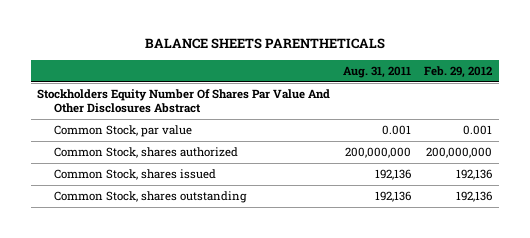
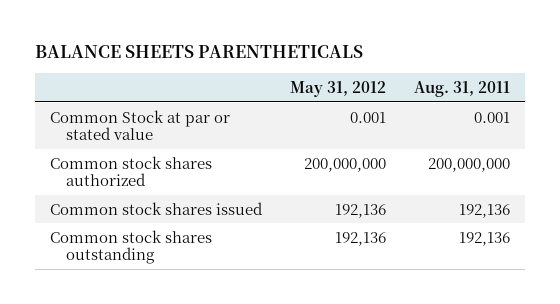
- | Aug. 31, 2011 | Feb. 29, 2012
+ | May 31, 2012 | Aug. 31, 2011
- Stockholders Equity Number Of Shares Par Value And Other Disclosures Abstract
- Common Stock, par value | 0.001 | 0.001
- Common Stock, shares authorized | 200,000,000 | 200,000,000
- Common Stock, shares issued | 192,136 | 192,136
- Common Stock, shares outstanding | 192,136 | 192,136
+ Common Stock at par or stated value | 0.001 | 0.001
+ Common stock shares authorized | 200,000,000 | 200,000,000
+ Common stock shares issued | 192,136 | 192,136
+ Common stock shares outstanding | 192,136 | 192,136

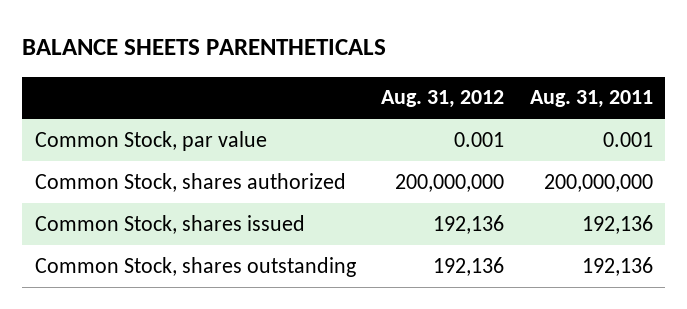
- | May 31, 2012 | Aug. 31, 2011
+ | Aug. 31, 2012 | Aug. 31, 2011
- Common Stock at par or stated value | 0.001 | 0.001
- Common stock shares authorized | 200,000,000 | 200,000,000
- Common stock shares issued | 192,136 | 192,136
- Common stock shares outstanding | 192,136 | 192,136
+ Common Stock, par value | 0.001 | 0.001
+ Common Stock, shares authorized | 200,000,000 | 200,000,000
+ Common Stock, shares issued | 192,136 | 192,136
+ Common Stock, shares outstanding | 192,136 | 192,136

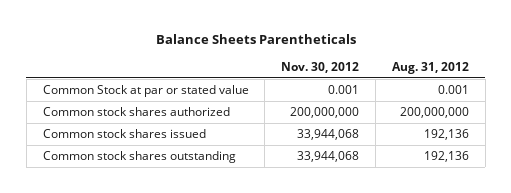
- BALANCE SHEETS PARENTHETICALS
+ Balance Sheets Parentheticals
- | Aug. 31, 2012 | Aug. 31, 2011
+ | Nov. 30, 2012 | Aug. 31, 2012
- Common Stock, par value | 0.001 | 0.001
- Common Stock, shares authorized | 200,000,000 | 200,000,000
- Common Stock, shares issued | 192,136 | 192,136
- Common Stock, shares outstanding | 192,136 | 192,136
+ Common Stock at par or stated value | 0.001 | 0.001
+ Common stock shares authorized | 200,000,000 | 200,000,000
+ Common stock shares issued | 33,944,068 | 192,136
+ Common stock shares outstanding | 33,944,068 | 192,136

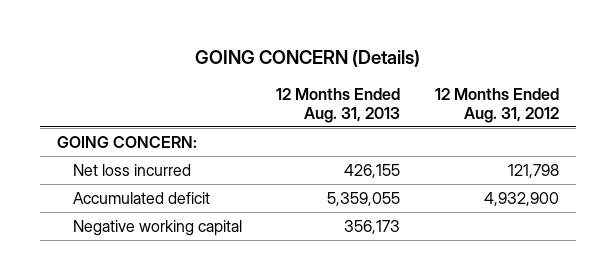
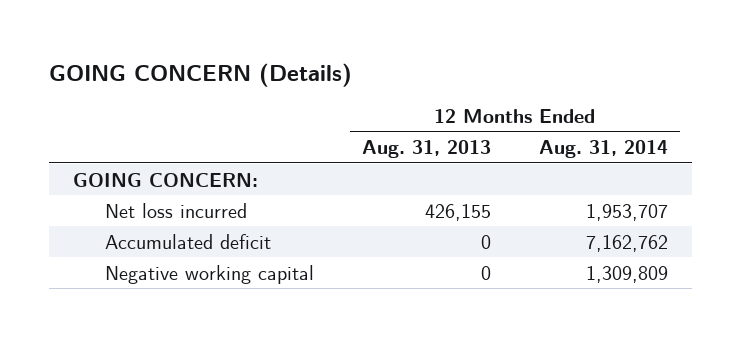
- | 12 Months Ended Aug. 31, 2013 | 12 Months Ended Aug. 31, 2012
+ | 12 Months Ended Aug. 31, 2013 | 12 Months Ended Aug. 31, 2014
- Accumulated deficit | 5,359,055 | 4,932,900
- Negative working capital | 356,173 |
+ Accumulated deficit | 0 | 7,162,762
+ Negative working capital | 0 | 1,309,809

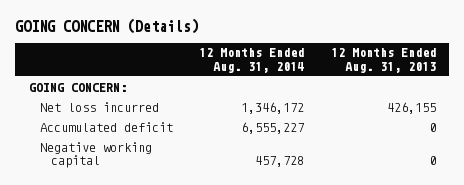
- | 12 Months Ended Aug. 31, 2013 | 12 Months Ended Aug. 31, 2014
+ | 12 Months Ended Aug. 31, 2014 | 12 Months Ended Aug. 31, 2013
- Net loss incurred | 426,155 | 1,953,707
- Accumulated deficit | 0 | 7,162,762
- Negative working capital | 0 | 1,309,809
+ Net loss incurred | 1,346,172 | 426,155
+ Accumulated deficit | 6,555,227 | 0
+ Negative working capital | 457,728 | 0

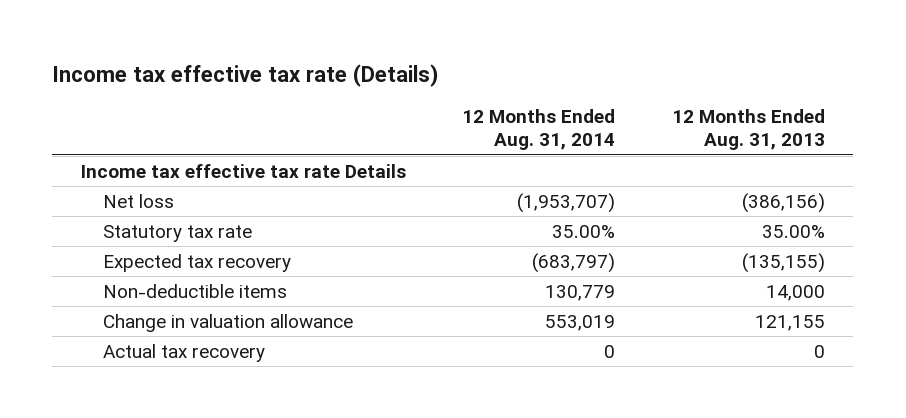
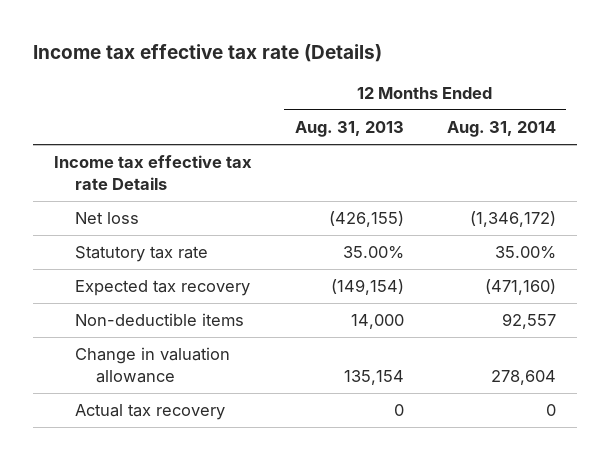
- | 12 Months Ended Aug. 31, 2014 | 12 Months Ended Aug. 31, 2013
+ | 12 Months Ended Aug. 31, 2013 | 12 Months Ended Aug. 31, 2014
- Net loss | (1,953,707) | (386,156)
+ Net loss | (426,155) | (1,346,172)
- Expected tax recovery | (683,797) | (135,155)
- Non-deductible items | 130,779 | 14,000
- Change in valuation allowance | 553,019 | 121,155
+ Expected tax recovery | (149,154) | (471,160)
+ Non-deductible items | 14,000 | 92,557
+ Change in valuation allowance | 135,154 | 278,604

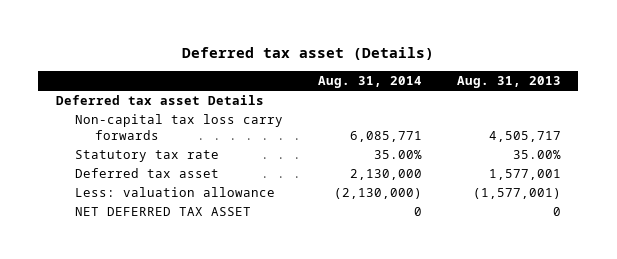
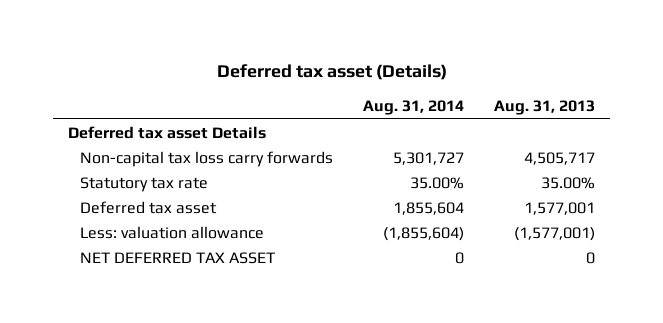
- Non-capital tax loss carry forwards | 6,085,771 | 4,505,717
+ Non-capital tax loss carry forwards | 5,301,727 | 4,505,717
- Deferred tax asset | 2,130,000 | 1,577,001
- Less: valuation allowance | (2,130,000) | (1,577,001)
+ Deferred tax asset | 1,855,604 | 1,577,001
+ Less: valuation allowance | (1,855,604) | (1,577,001)

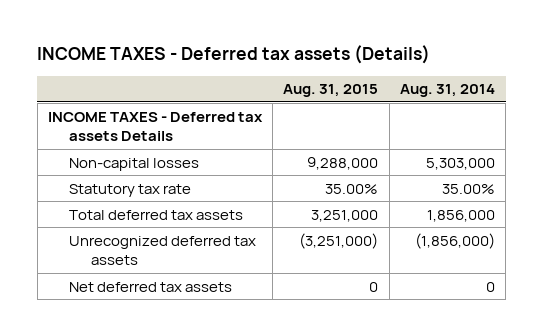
- Deferred tax asset (Details)
+ INCOME TAXES - Deferred tax assets (Details)
- | Aug. 31, 2014 | Aug. 31, 2013
+ | Aug. 31, 2015 | Aug. 31, 2014
- Deferred tax asset Details
- Non-capital tax loss carry forwards | 5,301,727 | 4,505,717
+ INCOME TAXES - Deferred tax assets Details
+ Non-capital losses | 9,288,000 | 5,303,000
- Deferred tax asset | 1,855,604 | 1,577,001
- Less: valuation allowance | (1,855,604) | (1,577,001)
- NET DEFERRED TAX ASSET | 0 | 0
+ Total deferred tax assets | 3,251,000 | 1,856,000
+ Unrecognized deferred tax assets | (3,251,000) | (1,856,000)
+ Net deferred tax assets | 0 | 0

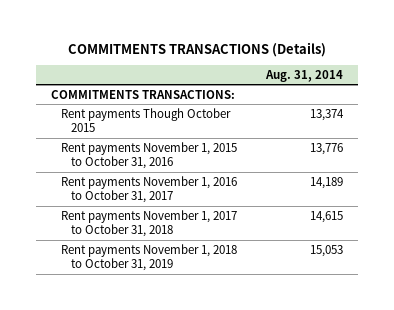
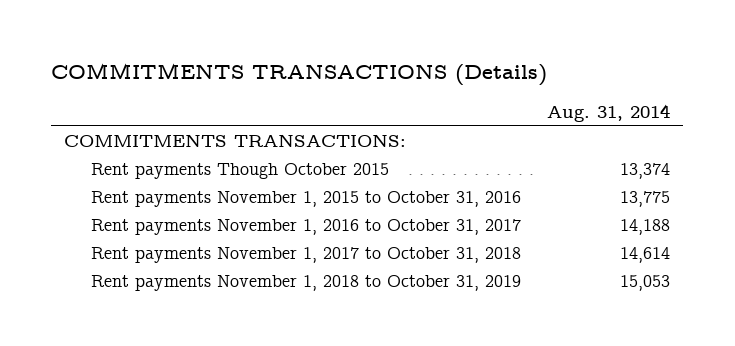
- Rent payments November 1, 2015 to October 31, 2016 | 13,776
- Rent payments November 1, 2016 to October 31, 2017 | 14,189
- Rent payments November 1, 2017 to October 31, 2018 | 14,615
+ Rent payments November 1, 2015 to October 31, 2016 | 13,775
+ Rent payments November 1, 2016 to October 31, 2017 | 14,188
+ Rent payments November 1, 2017 to October 31, 2018 | 14,614

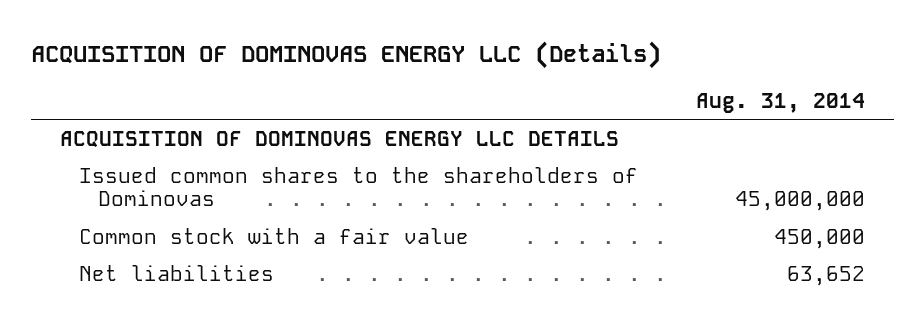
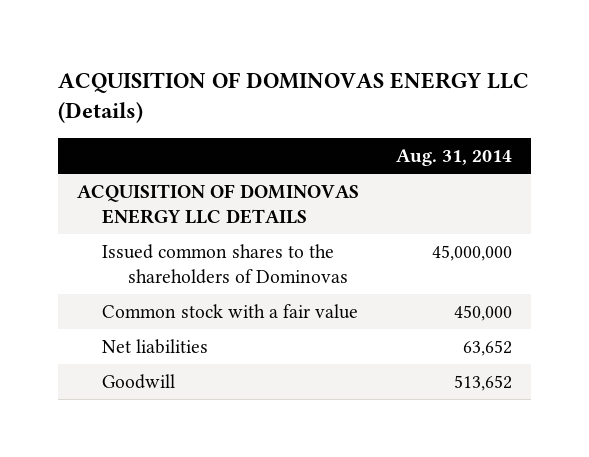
+ Goodwill | 513,652

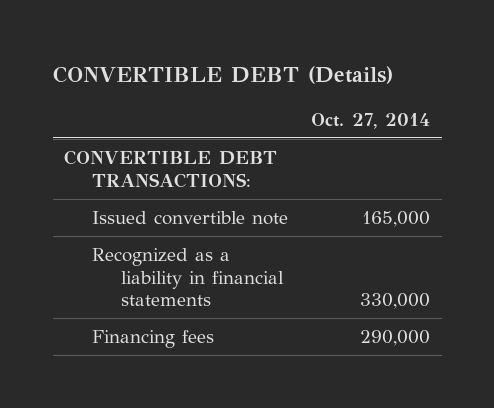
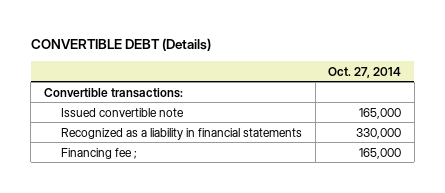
- CONVERTIBLE DEBT TRANSACTIONS:
+ Convertible transactions:
- Financing fees | 290,000
+ Financing fee ; | 165,000

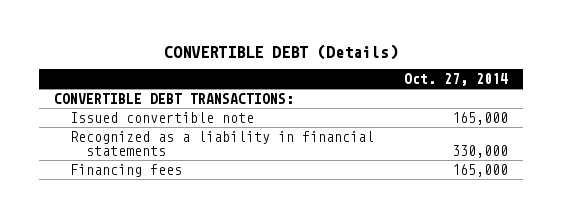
- Convertible transactions:
+ CONVERTIBLE DEBT TRANSACTIONS:
- Financing fee ; | 165,000
+ Financing fees | 165,000

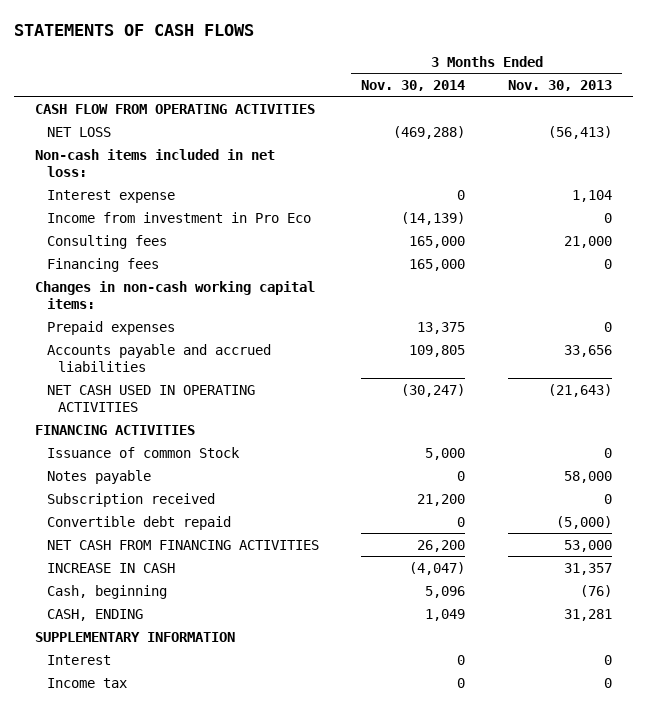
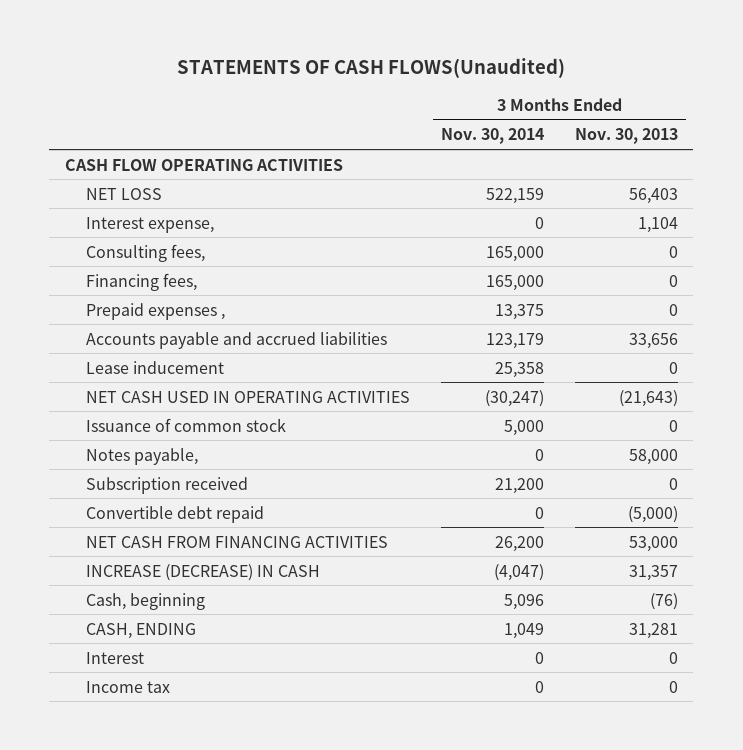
- STATEMENTS OF CASH FLOWS
+ STATEMENTS OF CASH FLOWS(Unaudited)
- CASH FLOW FROM OPERATING ACTIVITIES
- NET LOSS | (469,288) | (56,413)
- Non-cash items included in net loss:
- Interest expense | 0 | 1,104
- Income from investment in Pro Eco | (14,139) | 0
- Consulting fees | 165,000 | 21,000
- Financing fees | 165,000 | 0
- Changes in non-cash working capital items:
- Prepaid expenses | 13,375 | 0
- Accounts payable and accrued liabilities | 109,805 | 33,656
+ CASH FLOW OPERATING ACTIVITIES
+ NET LOSS | 522,159 | 56,403
+ Interest expense, | 0 | 1,104
+ Consulting fees, | 165,000 | 0
+ Financing fees, | 165,000 | 0
+ Prepaid expenses , | 13,375 | 0
+ Accounts payable and accrued liabilities | 123,179 | 33,656
+ Lease inducement | 25,358 | 0
- FINANCING ACTIVITIES
- Issuance of common Stock | 5,000 | 0
- Notes payable | 0 | 58,000
+ Issuance of common stock | 5,000 | 0
+ Notes payable, | 0 | 58,000
- INCREASE IN CASH | (4,047) | 31,357
+ INCREASE (DECREASE) IN CASH | (4,047) | 31,357
- SUPPLEMENTARY INFORMATION

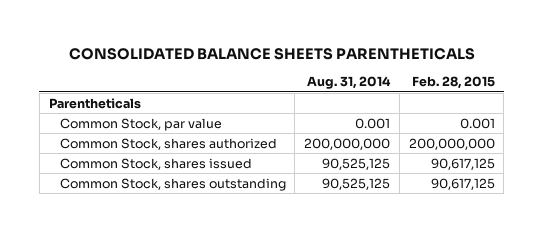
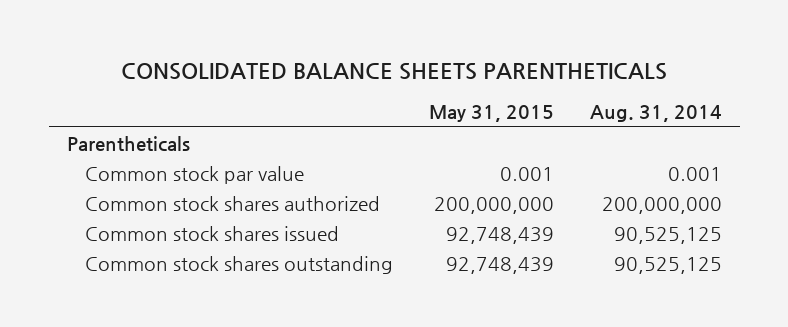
- | Aug. 31, 2014 | Feb. 28, 2015
+ | May 31, 2015 | Aug. 31, 2014
- Common Stock, par value | 0.001 | 0.001
- Common Stock, shares authorized | 200,000,000 | 200,000,000
- Common Stock, shares issued | 90,525,125 | 90,617,125
- Common Stock, shares outstanding | 90,525,125 | 90,617,125
+ Common stock par value | 0.001 | 0.001
+ Common stock shares authorized | 200,000,000 | 200,000,000
+ Common stock shares issued | 92,748,439 | 90,525,125
+ Common stock shares outstanding | 92,748,439 | 90,525,125

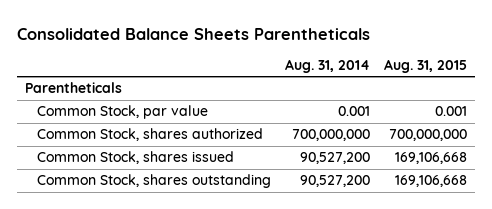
- CONSOLIDATED BALANCE SHEETS PARENTHETICALS
+ Consolidated Balance Sheets Parentheticals
- | May 31, 2015 | Aug. 31, 2014
+ | Aug. 31, 2014 | Aug. 31, 2015
- Common stock par value | 0.001 | 0.001
- Common stock shares authorized | 200,000,000 | 200,000,000
- Common stock shares issued | 92,748,439 | 90,525,125
- Common stock shares outstanding | 92,748,439 | 90,525,125
+ Common Stock, par value | 0.001 | 0.001
+ Common Stock, shares authorized | 700,000,000 | 700,000,000
+ Common Stock, shares issued | 90,527,200 | 169,106,668
+ Common Stock, shares outstanding | 90,527,200 | 169,106,668

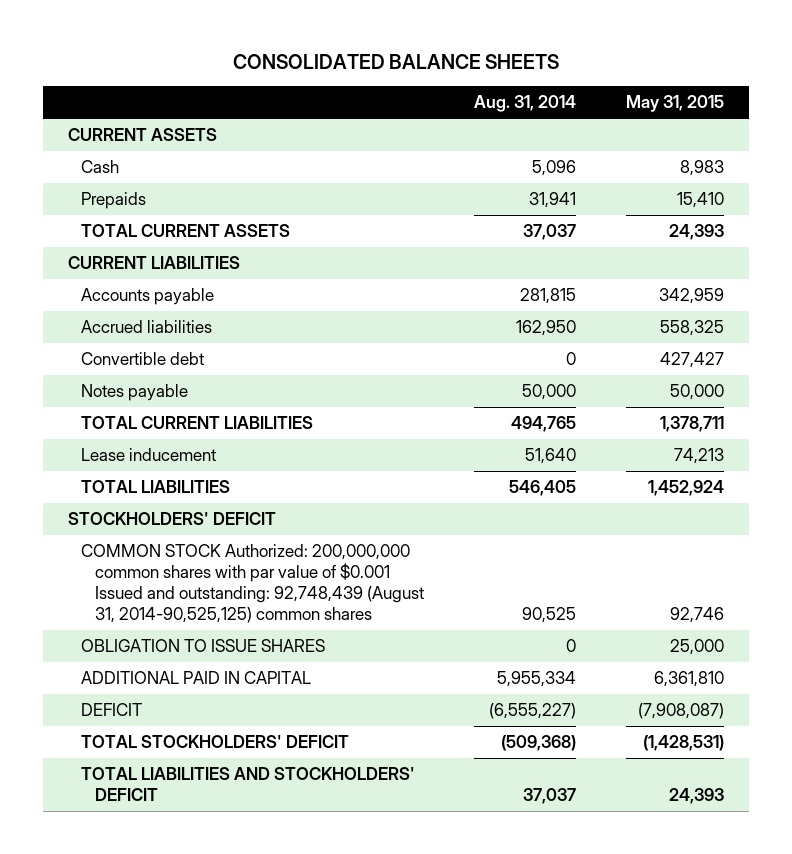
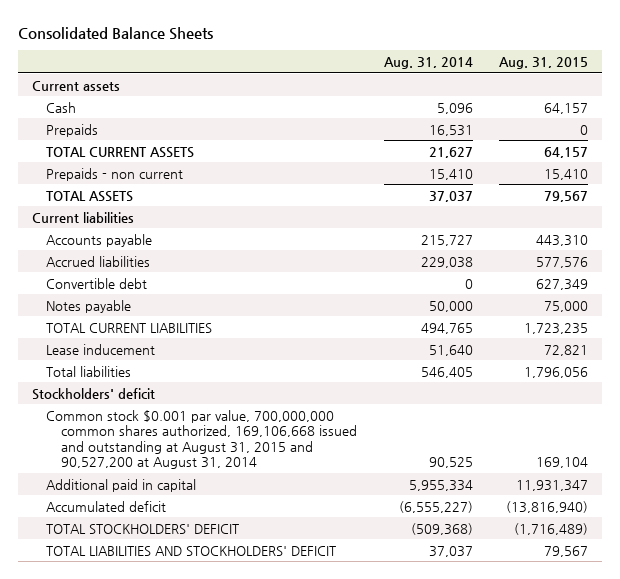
- CONSOLIDATED BALANCE SHEETS
+ Consolidated Balance Sheets
- | Aug. 31, 2014 | May 31, 2015
+ | Aug. 31, 2014 | Aug. 31, 2015
- CURRENT ASSETS
+ Current assets
- Prepaids | 31,941 | 15,410
- TOTAL CURRENT ASSETS | 37,037 | 24,393
- CURRENT LIABILITIES
- Accounts payable | 281,815 | 342,959
- Accrued liabilities | 162,950 | 558,325
+ Prepaids | 16,531 | 0
+ TOTAL CURRENT ASSETS | 21,627 | 64,157
+ Prepaids - non current | 15,410 | 15,410
+ TOTAL ASSETS | 37,037 | 79,567
+ Current liabilities
+ Accounts payable | 215,727 | 443,310
+ Accrued liabilities | 229,038 | 577,576
- TOTAL LIABILITIES | 546,405 | 1,452,924
- STOCKHOLDERS' DEFICIT
- COMMON STOCK Authorized: 200,000,000 common shares with par value of $0.001 Issued and outstanding: 92,748,439 (August 31, 2014-90,525,125) common shares | 90,525 | 92,746
- OBLIGATION TO ISSUE SHARES | 0 | 25,000
- ADDITIONAL PAID IN CAPITAL | 5,955,334 | 6,361,810
- DEFICIT | (6,555,227) | (7,908,087)
+ Total liabilities | 546,405 | 1,796,056
+ Stockholders' deficit
+ Common stock $0.001 par value, 700,000,000 common shares authorized, 169,106,668 issued and outstanding at August 31, 2015 and 90,527,200 at August 31, 2014 | 90,525 | 169,104
+ Additional paid in capital | 5,955,334 | 11,931,347
+ Accumulated deficit | (6,555,227) | (13,816,940)

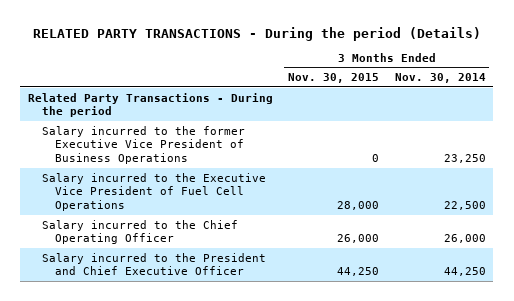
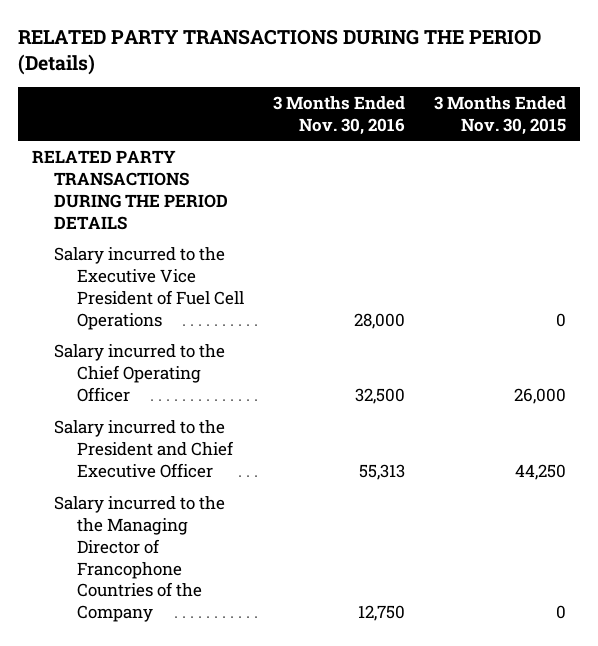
- RELATED PARTY TRANSACTIONS - During the period (Details)
+ RELATED PARTY TRANSACTIONS DURING THE PERIOD (Details)
- | 3 Months Ended Nov. 30, 2015 | 3 Months Ended Nov. 30, 2014
+ | 3 Months Ended Nov. 30, 2016 | 3 Months Ended Nov. 30, 2015
- Related Party Transactions - During the period
- Salary incurred to the former Executive Vice President of Business Operations | 0 | 23,250
- Salary incurred to the Executive Vice President of Fuel Cell Operations | 28,000 | 22,500
+ RELATED PARTY TRANSACTIONS DURING THE PERIOD DETAILS
+ Salary incurred to the Executive Vice President of Fuel Cell Operations | 28,000 | 0
+ Salary incurred to the the Managing Director of Francophone Countries of the Company | 12,750 | 0

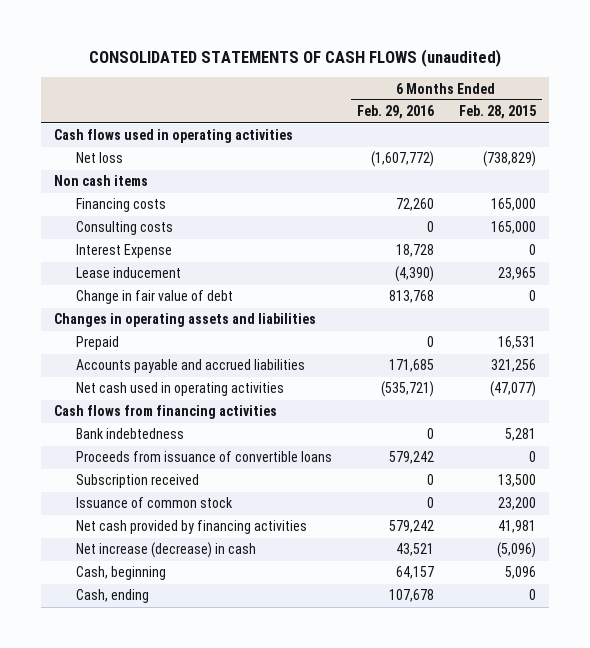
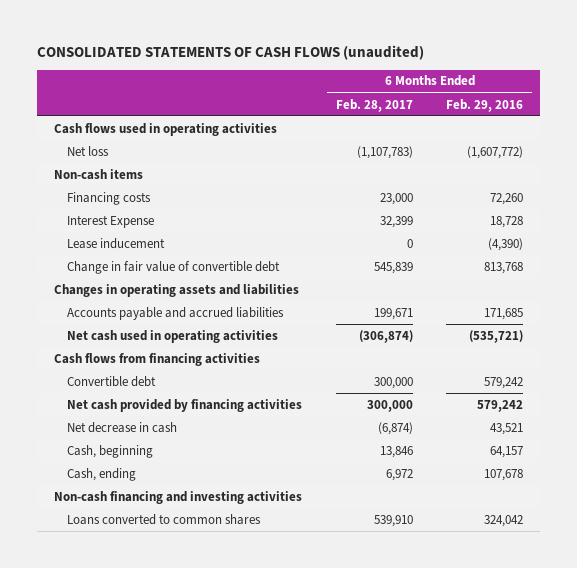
- | 6 Months Ended Feb. 29, 2016 | 6 Months Ended Feb. 28, 2015
+ | 6 Months Ended Feb. 28, 2017 | 6 Months Ended Feb. 29, 2016
- Non cash items
+ Non-cash items
- Consulting costs | 0 | 165,000
- Change in fair value of debt | 813,768 | 0
+ Change in fair value of convertible debt | 545,839 | 813,768
- Prepaid | 0 | 16,531
- Bank indebtedness | 0 | 5,281
- Proceeds from issuance of convertible loans | 579,242 | 0
- Subscription received | 0 | 13,500
- Issuance of common stock | 0 | 23,200
+ Convertible debt | 300,000 | 579,242
- Net increase (decrease) in cash | 43,521 | (5,096)
+ Net decrease in cash | (6,874) | 43,521
+ Non-cash financing and investing activities
+ Loans converted to common shares | 539,910 | 324,042

